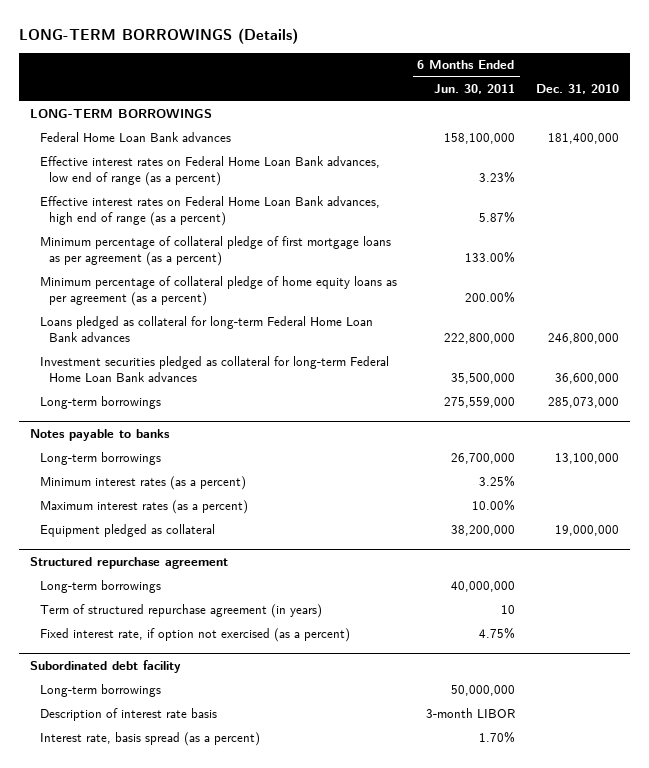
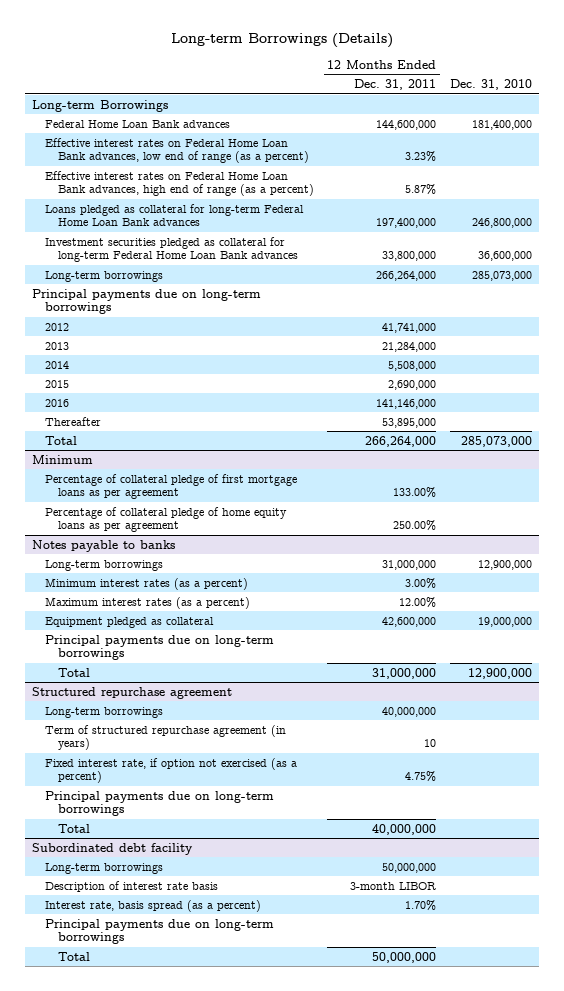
- LONG-TERM BORROWINGS (Details)
+ Long-term Borrowings (Details)
- | 6 Months Ended Jun. 30, 2011 | Dec. 31, 2010
+ | 12 Months Ended Dec. 31, 2011 | Dec. 31, 2010
- LONG-TERM BORROWINGS
+ Long-term Borrowings
- Minimum percentage of collateral pledge of first mortgage loans as per agreement (as a percent) | 133.00% |
- Minimum percentage of collateral pledge of home equity loans as per agreement (as a percent) | 200.00% |
+ Principal payments due on long-term borrowings
+ 2012 | 41,741,000 |
+ 2013 | 21,284,000 |
+ 2014 | 5,508,000 |
+ 2015 | 2,690,000 |
+ 2016 | 141,146,000 |
+ Thereafter | 53,895,000 |
+ Total | 266,264,000 | 285,073,000
+ Minimum
+ Percentage of collateral pledge of first mortgage loans as per agreement | 133.00% |
+ Percentage of collateral pledge of home equity loans as per agreement | 250.00% |
@ Notes payable to banks
- Long-term borrowings | 26,700,000 | 13,100,000
+ Long-term borrowings | 31,000,000 | 12,900,000
+ Principal payments due on long-term borrowings
+ Total | 31,000,000 | 12,900,000
@ Structured repurchase agreement
+ Principal payments due on long-term borrowings
+ Total | 40,000,000 |
@ Subordinated debt facility
+ Principal payments due on long-term borrowings
+ Total | 50,000,000 |

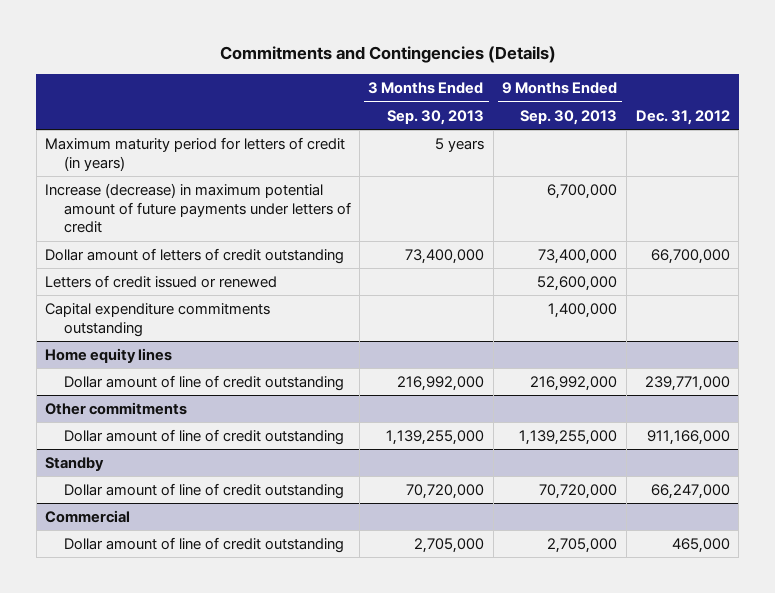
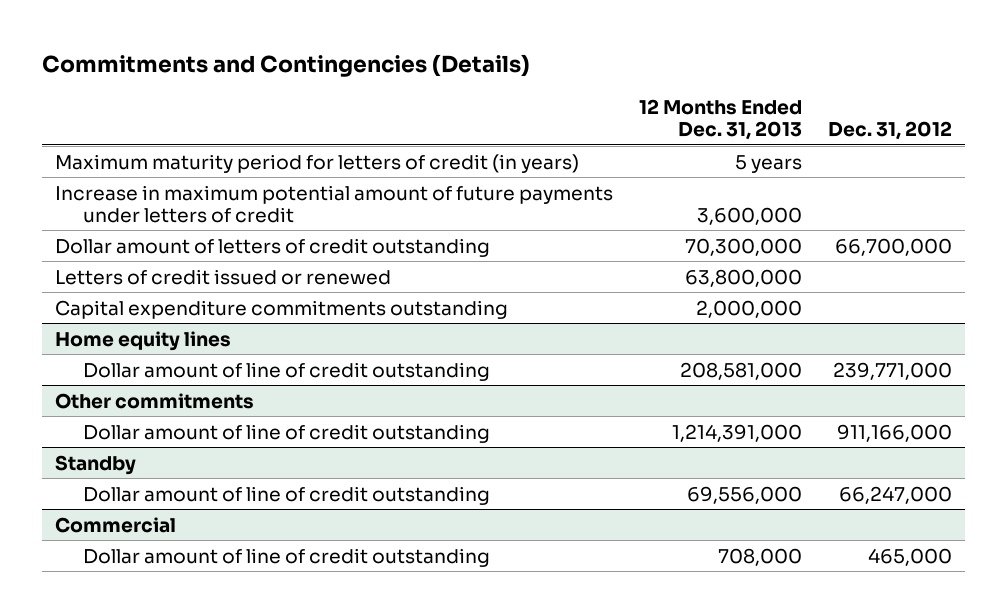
- | 3 Months Ended Sep. 30, 2013 | 9 Months Ended Sep. 30, 2013 | Dec. 31, 2012
+ | 12 Months Ended Dec. 31, 2013 | Dec. 31, 2012
- Increase (decrease) in maximum potential amount of future payments under letters of credit | | 6,700,000 |
+ Increase in maximum potential amount of future payments under letters of credit | 3,600,000 |

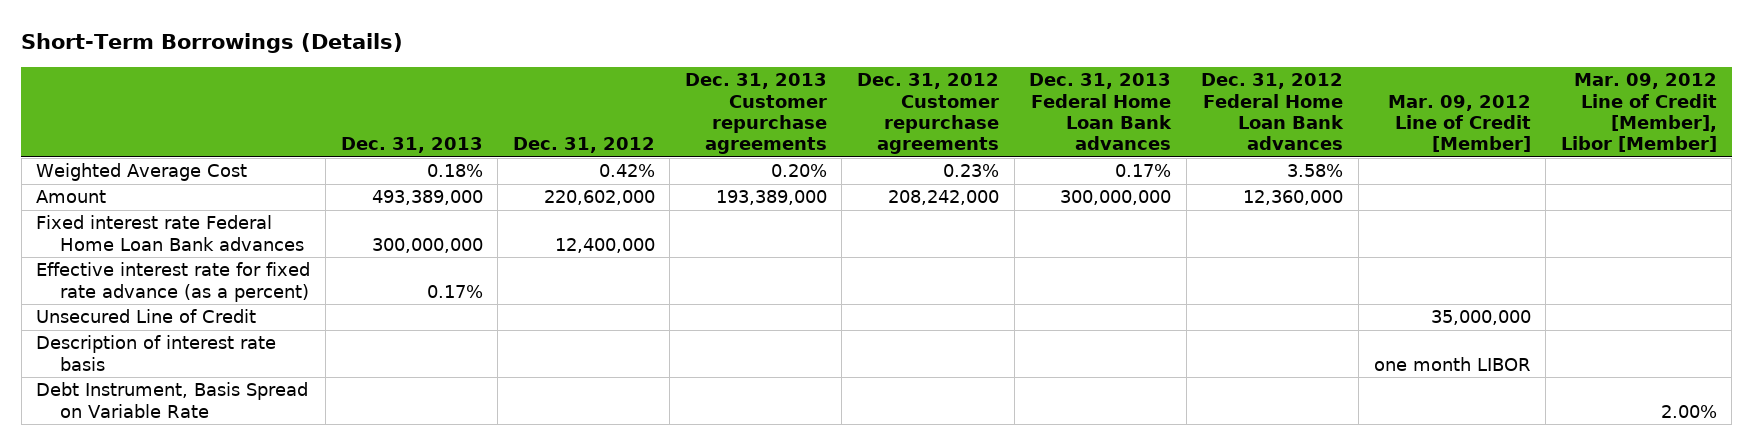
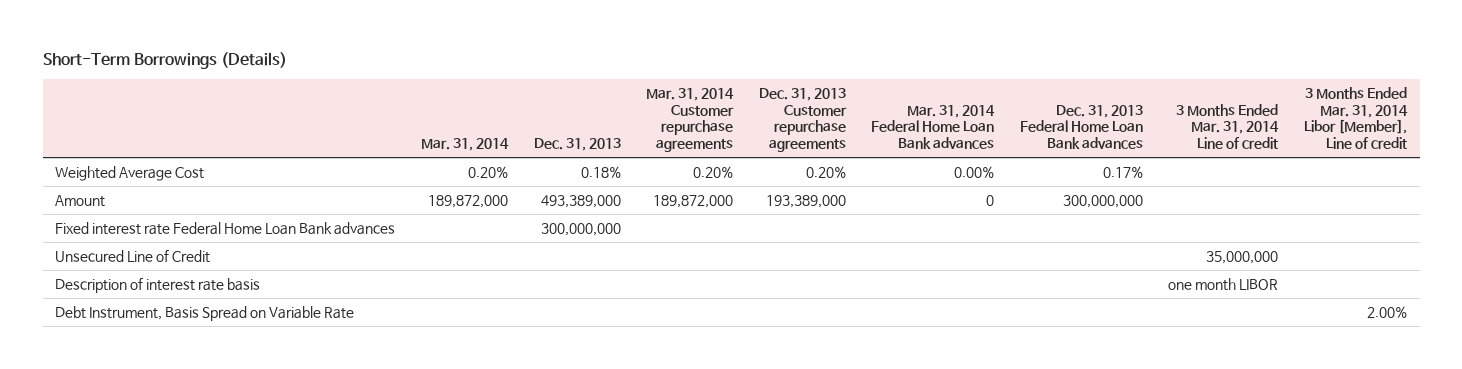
- | Dec. 31, 2013 | Dec. 31, 2012 | Dec. 31, 2013 Customer repurchase agreements | Dec. 31, 2012 Customer repurchase agreements | Dec. 31, 2013 Federal Home Loan Bank advances | Dec. 31, 2012 Federal Home Loan Bank advances | Mar. 09, 2012 Line of Credit [Member] | Mar. 09, 2012 Line of Credit [Member], Libor [Member]
+ | Mar. 31, 2014 | Dec. 31, 2013 | Mar. 31, 2014 Customer repurchase agreements | Dec. 31, 2013 Customer repurchase agreements | Mar. 31, 2014 Federal Home Loan Bank advances | Dec. 31, 2013 Federal Home Loan Bank advances | 3 Months Ended Mar. 31, 2014 Line of credit | 3 Months Ended Mar. 31, 2014 Libor [Member], Line of credit
- Effective interest rate for fixed rate advance (as a percent) | 0.17% | | | | | | |

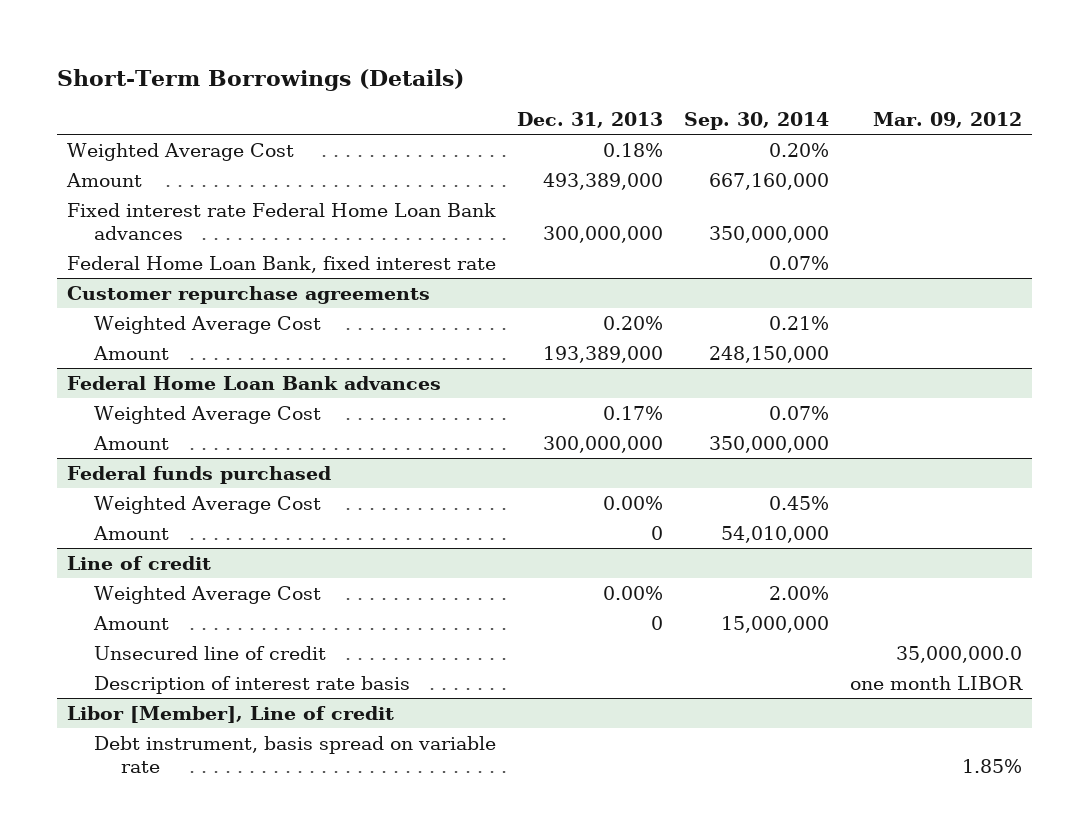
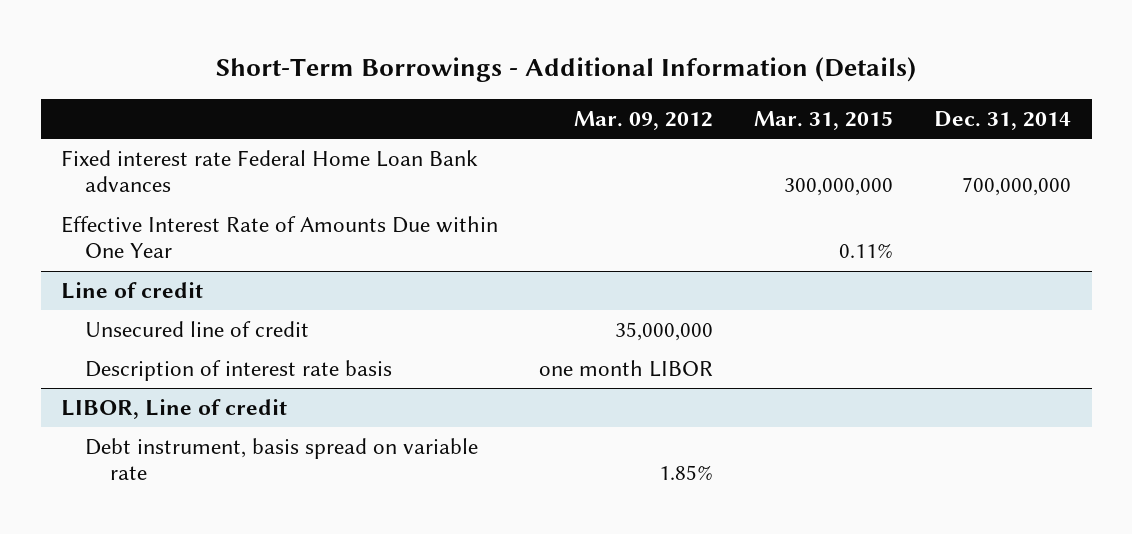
- Short-Term Borrowings (Details)
+ Short-Term Borrowings - Additional Information (Details)
- | Dec. 31, 2013 | Sep. 30, 2014 | Mar. 09, 2012
+ | Mar. 09, 2012 | Mar. 31, 2015 | Dec. 31, 2014
- Weighted Average Cost | 0.18% | 0.20% |
- Amount | 493,389,000 | 667,160,000 |
- Federal Home Loan Bank, fixed interest rate | | 0.07% |
- Customer repurchase agreements
- Weighted Average Cost | 0.20% | 0.21% |
- Amount | 193,389,000 | 248,150,000 |
- Federal Home Loan Bank advances
- Weighted Average Cost | 0.17% | 0.07% |
- Amount | 300,000,000 | 350,000,000 |
- Federal funds purchased
- Weighted Average Cost | 0.00% | 0.45% |
- Amount | 0 | 54,010,000 |
+ Effective Interest Rate of Amounts Due within One Year | | 0.11% |
@ Line of credit
- Weighted Average Cost | 0.00% | 2.00% |
- Amount | 0 | 15,000,000 |
- Unsecured line of credit | | | 35,000,000.0
+ Unsecured line of credit | 35,000,000 | |
- Libor [Member], Line of credit
+ LIBOR, Line of credit

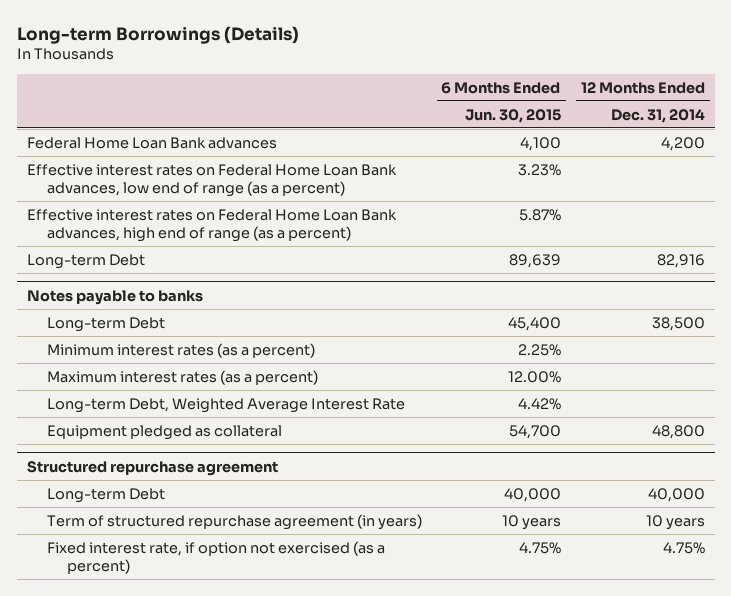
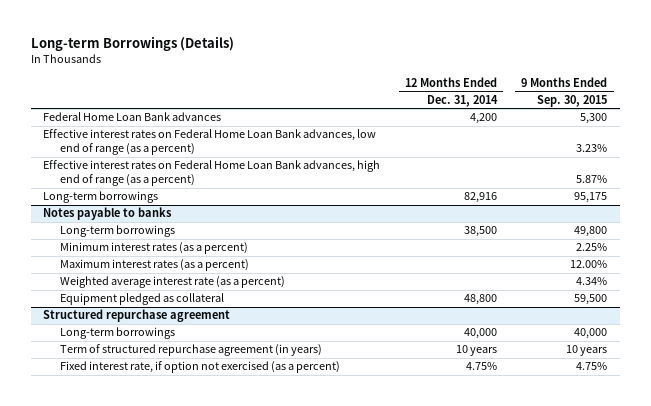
- | 6 Months Ended Jun. 30, 2015 | 12 Months Ended Dec. 31, 2014
+ | 12 Months Ended Dec. 31, 2014 | 9 Months Ended Sep. 30, 2015
- Long-term Debt | 89,639 | 82,916
+ Long-term borrowings | 82,916 | 95,175
@ Notes payable to banks
- Long-term Debt | 45,400 | 38,500
+ Long-term borrowings | 38,500 | 49,800
- Long-term Debt, Weighted Average Interest Rate | 4.42% |
+ Weighted average interest rate (as a percent) | | 4.34%
@ Structured repurchase agreement
- Long-term Debt | 40,000 | 40,000
+ Long-term borrowings | 40,000 | 40,000

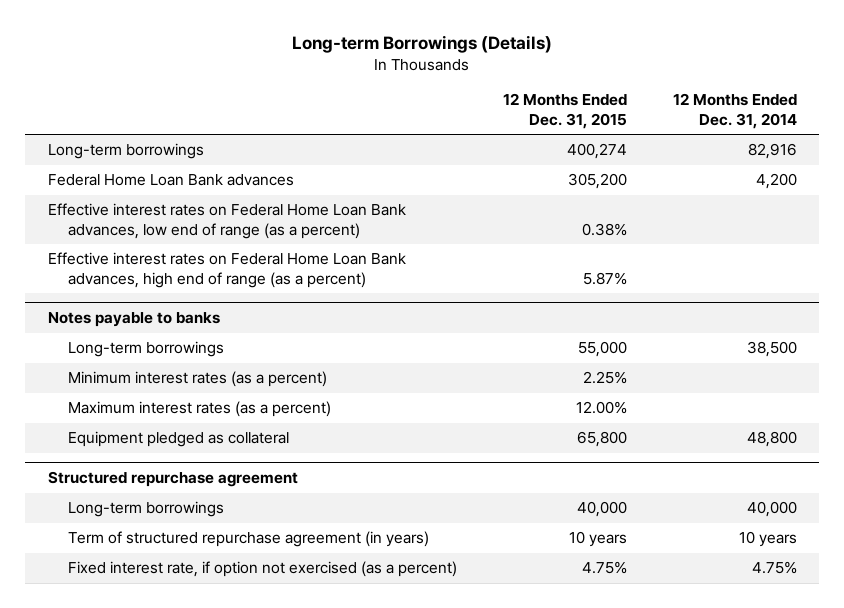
- | 12 Months Ended Dec. 31, 2014 | 9 Months Ended Sep. 30, 2015
+ | 12 Months Ended Dec. 31, 2015 | 12 Months Ended Dec. 31, 2014
moved up: Long-term borrowings | 400,274 | 82,916
@ Notes payable to banks
- Weighted average interest rate (as a percent) | | 4.34%

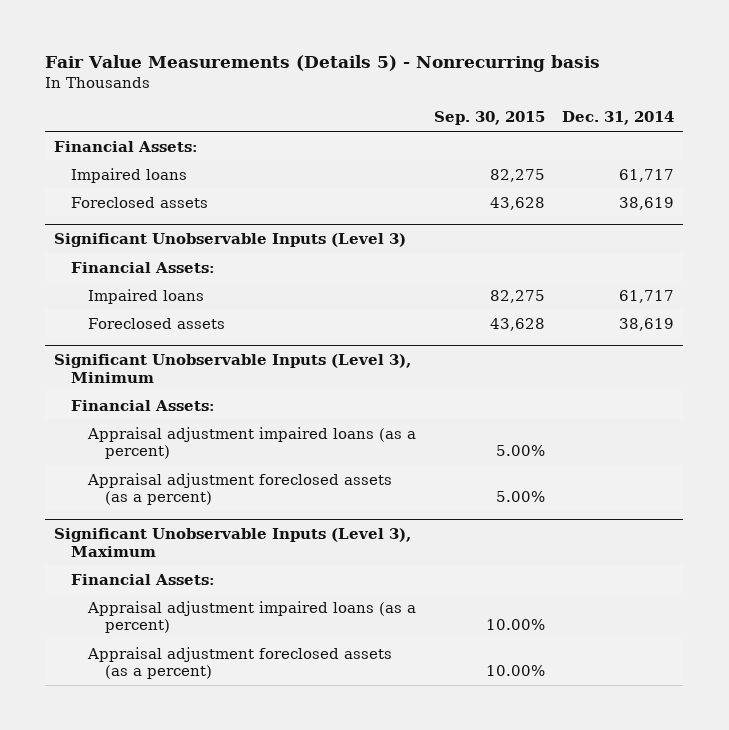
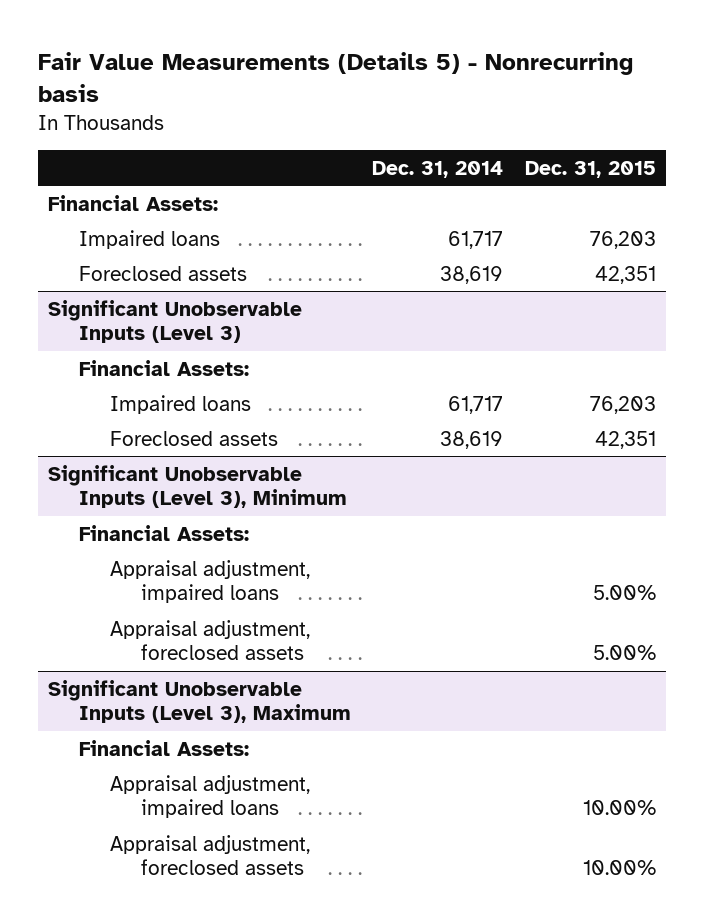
- | Sep. 30, 2015 | Dec. 31, 2014
+ | Dec. 31, 2014 | Dec. 31, 2015
@ Significant Unobservable Inputs (Level 3), Minimum
- Appraisal adjustment impaired loans (as a percent) | 5.00% |
- Appraisal adjustment foreclosed assets (as a percent) | 5.00% |
+ Appraisal adjustment, impaired loans | | 5.00%
+ Appraisal adjustment, foreclosed assets | | 5.00%
@ Significant Unobservable Inputs (Level 3), Maximum
- Appraisal adjustment impaired loans (as a percent) | 10.00% |
- Appraisal adjustment foreclosed assets (as a percent) | 10.00% |
+ Appraisal adjustment, impaired loans | | 10.00%
+ Appraisal adjustment, foreclosed assets | | 10.00%

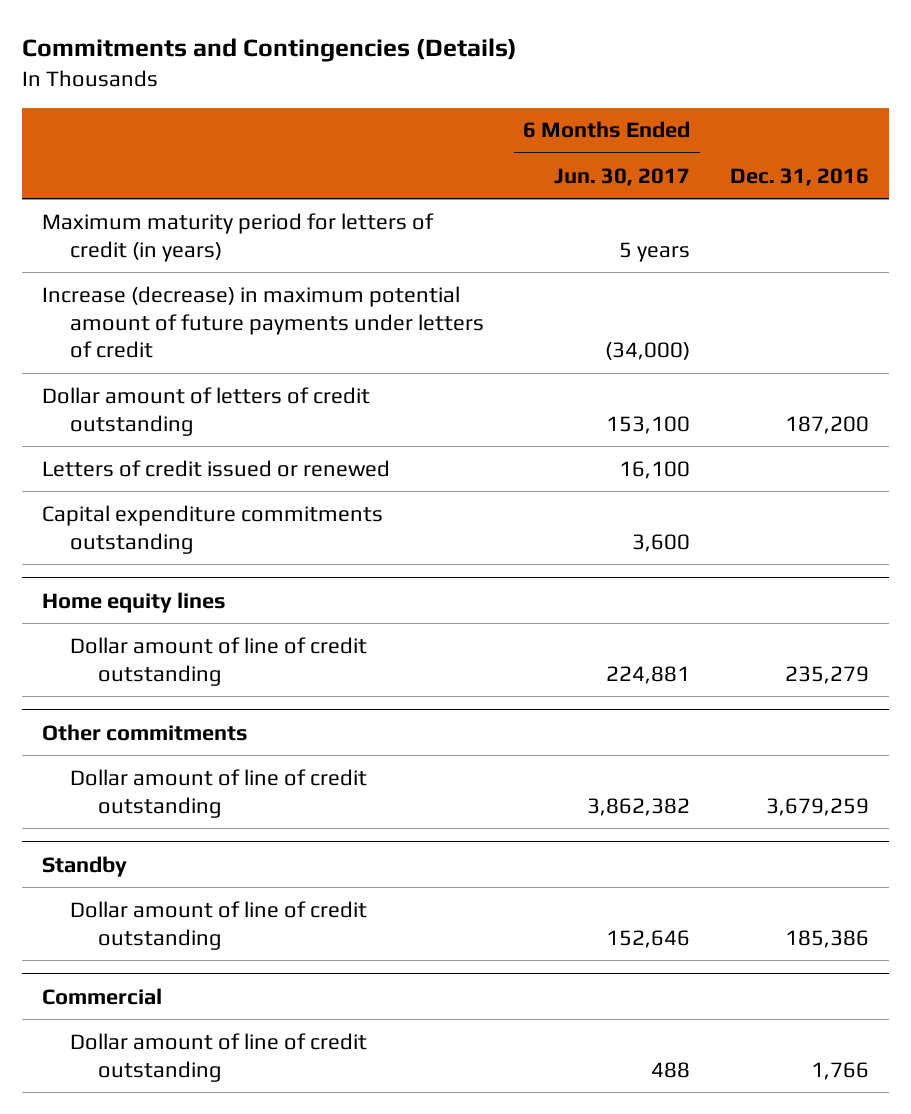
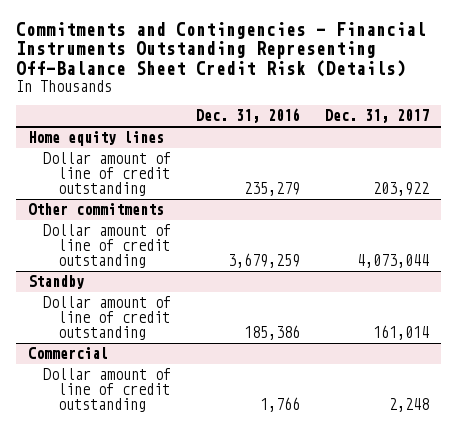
- Commitments and Contingencies (Details)
+ Commitments and Contingencies - Financial Instruments Outstanding Representing Off-Balance Sheet Credit Risk (Details)
- | 6 Months Ended Jun. 30, 2017 | Dec. 31, 2016
+ | Dec. 31, 2016 | Dec. 31, 2017
- Maximum maturity period for letters of credit (in years) | 5 years |
- Increase (decrease) in maximum potential amount of future payments under letters of credit | (34,000) |
- Dollar amount of letters of credit outstanding | 153,100 | 187,200
- Letters of credit issued or renewed | 16,100 |
- Capital expenditure commitments outstanding | 3,600 |

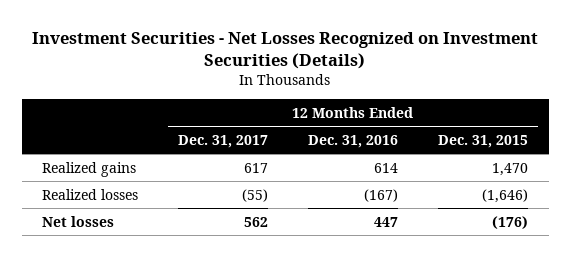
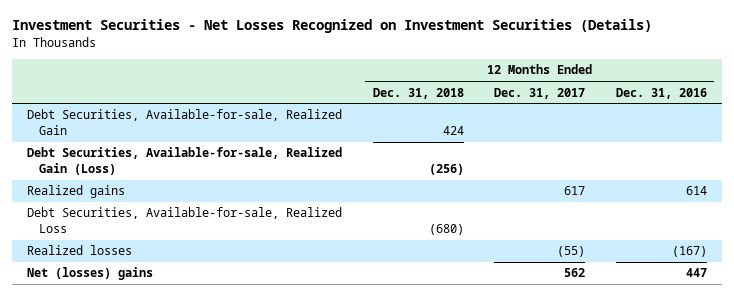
- | 12 Months Ended Dec. 31, 2017 | 12 Months Ended Dec. 31, 2016 | 12 Months Ended Dec. 31, 2015
+ | 12 Months Ended Dec. 31, 2018 | 12 Months Ended Dec. 31, 2017 | 12 Months Ended Dec. 31, 2016
+ Debt Securities, Available-for-sale, Realized Gain | 424 | |
+ Debt Securities, Available-for-sale, Realized Gain (Loss) | (256) | |
+ Debt Securities, Available-for-sale, Realized Loss | (680) | |
- Net losses | 562 | 447 | (176)
+ Net (losses) gains | | 562 | 447

